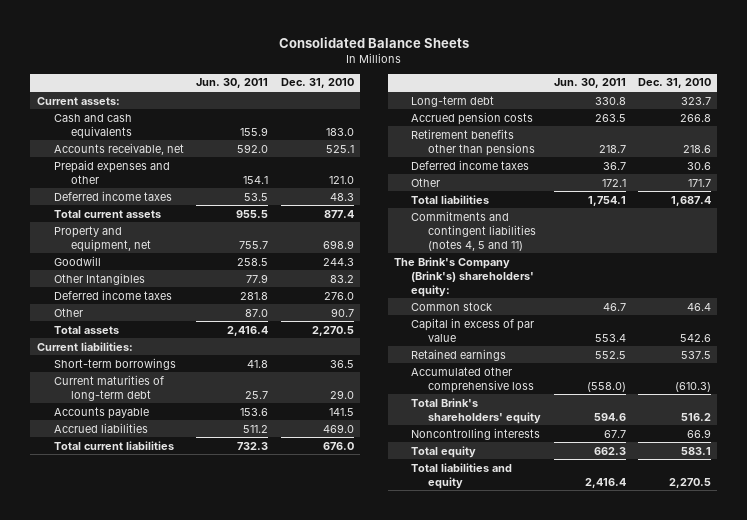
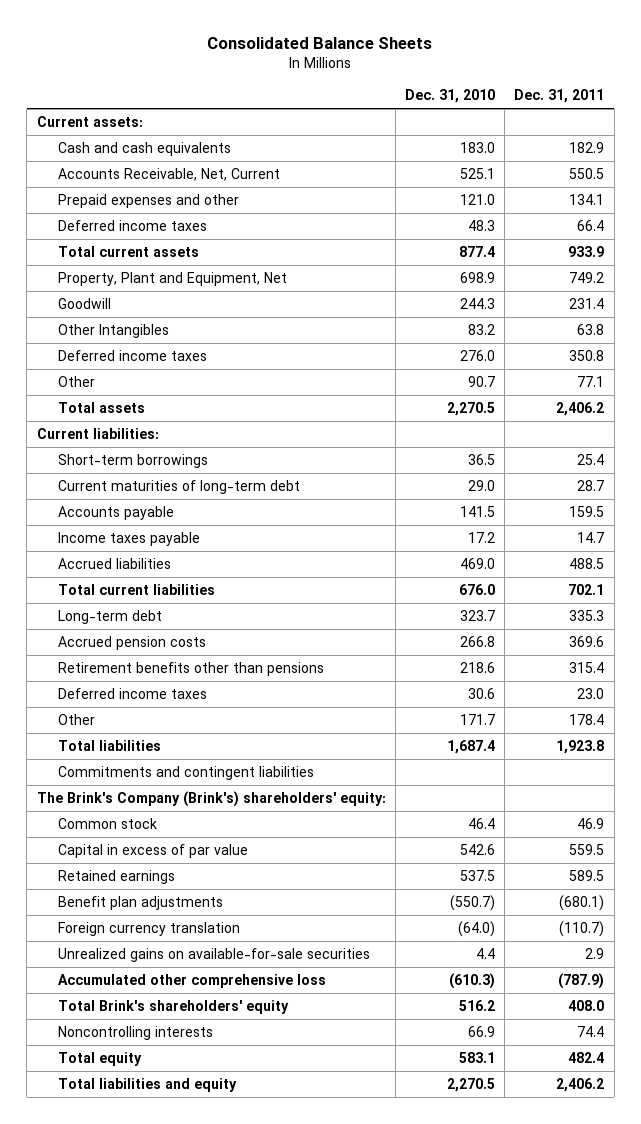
- | Jun. 30, 2011 | Dec. 31, 2010
+ | Dec. 31, 2010 | Dec. 31, 2011
- Accounts receivable, net | 592.0 | 525.1
+ Accounts Receivable, Net, Current | 525.1 | 550.5
- Property and equipment, net | 755.7 | 698.9
+ Property, Plant and Equipment, Net | 698.9 | 749.2
+ Income taxes payable | 17.2 | 14.7
- Commitments and contingent liabilities (notes 4, 5 and 11)
+ Commitments and contingent liabilities
+ Benefit plan adjustments | (550.7) | (680.1)
+ Foreign currency translation | (64.0) | (110.7)
+ Unrealized gains on available-for-sale securities | 4.4 | 2.9

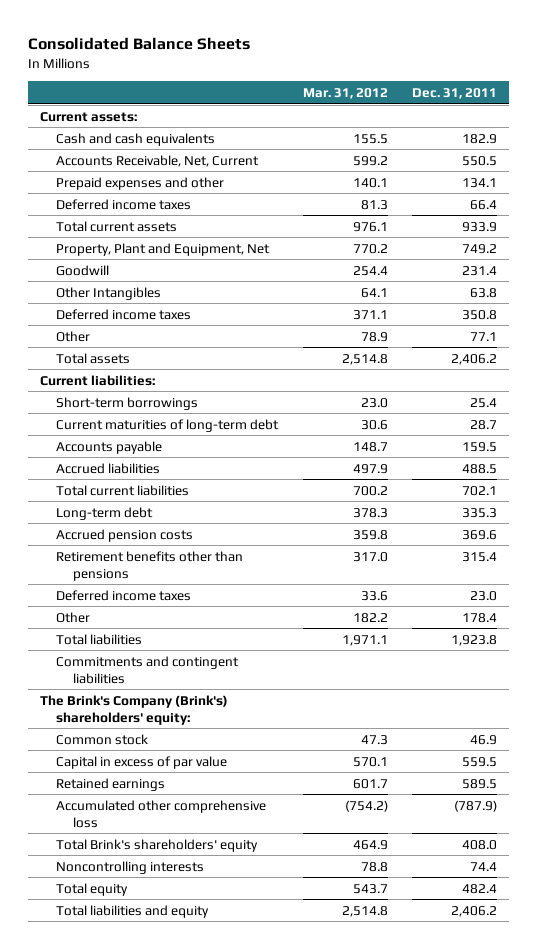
- | Dec. 31, 2010 | Dec. 31, 2011
+ | Mar. 31, 2012 | Dec. 31, 2011
- Income taxes payable | 17.2 | 14.7
- Benefit plan adjustments | (550.7) | (680.1)
- Foreign currency translation | (64.0) | (110.7)
- Unrealized gains on available-for-sale securities | 4.4 | 2.9

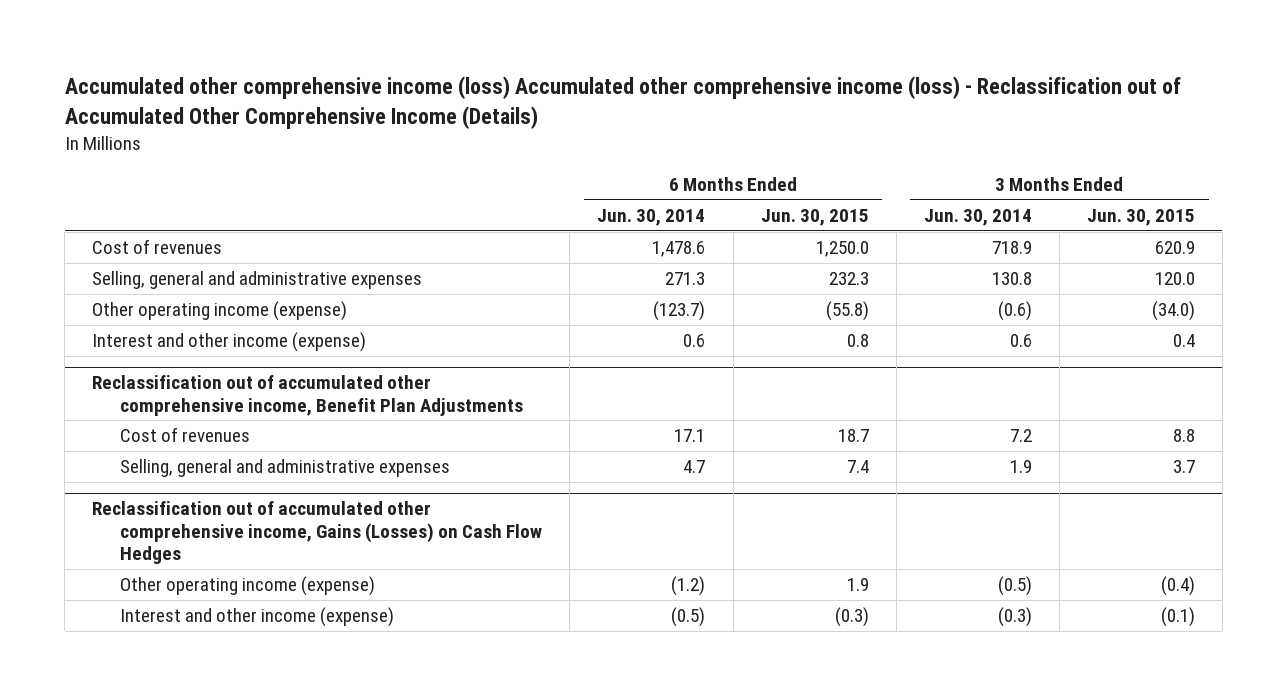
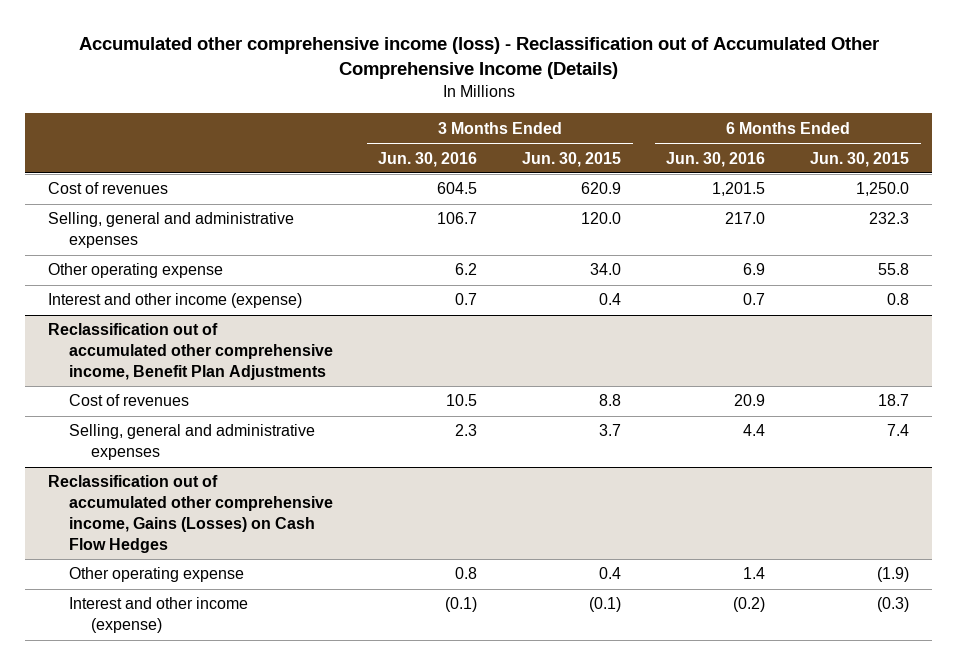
- Accumulated other comprehensive income (loss) Accumulated other comprehensive income (loss) - Reclassification out of Accumulated Other Comprehensive Income (Details)
+ Accumulated other comprehensive income (loss) - Reclassification out of Accumulated Other Comprehensive Income (Details)
- | 6 Months Ended Jun. 30, 2014 | 6 Months Ended Jun. 30, 2015 | 3 Months Ended Jun. 30, 2014 | 3 Months Ended Jun. 30, 2015
+ | 3 Months Ended Jun. 30, 2016 | 3 Months Ended Jun. 30, 2015 | 6 Months Ended Jun. 30, 2016 | 6 Months Ended Jun. 30, 2015
- Other operating income (expense) | (123.7) | (55.8) | (0.6) | (34.0)
+ Other operating expense | 6.2 | 34.0 | 6.9 | 55.8
@ Reclassification out of accumulated other comprehensive income, Gains (Losses) on Cash Flow Hedges
- Other operating income (expense) | (1.2) | 1.9 | (0.5) | (0.4)
+ Other operating expense | 0.8 | 0.4 | 1.4 | (1.9)

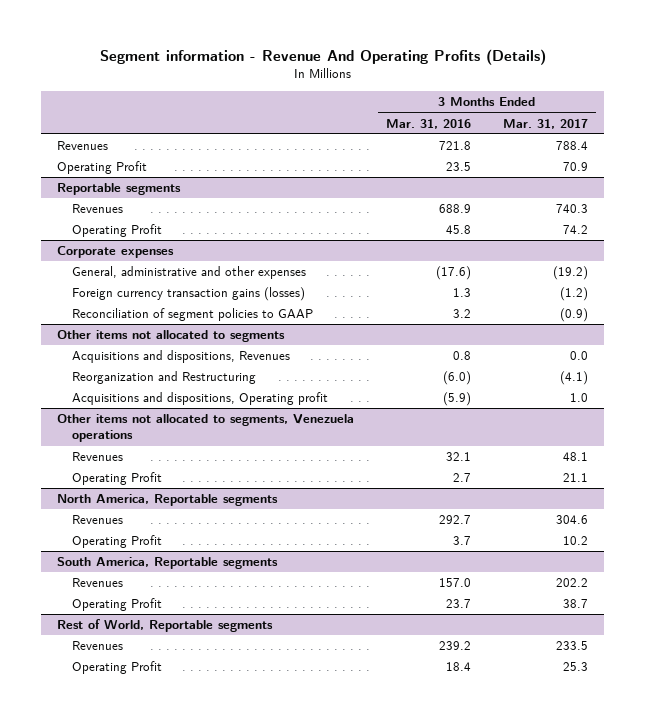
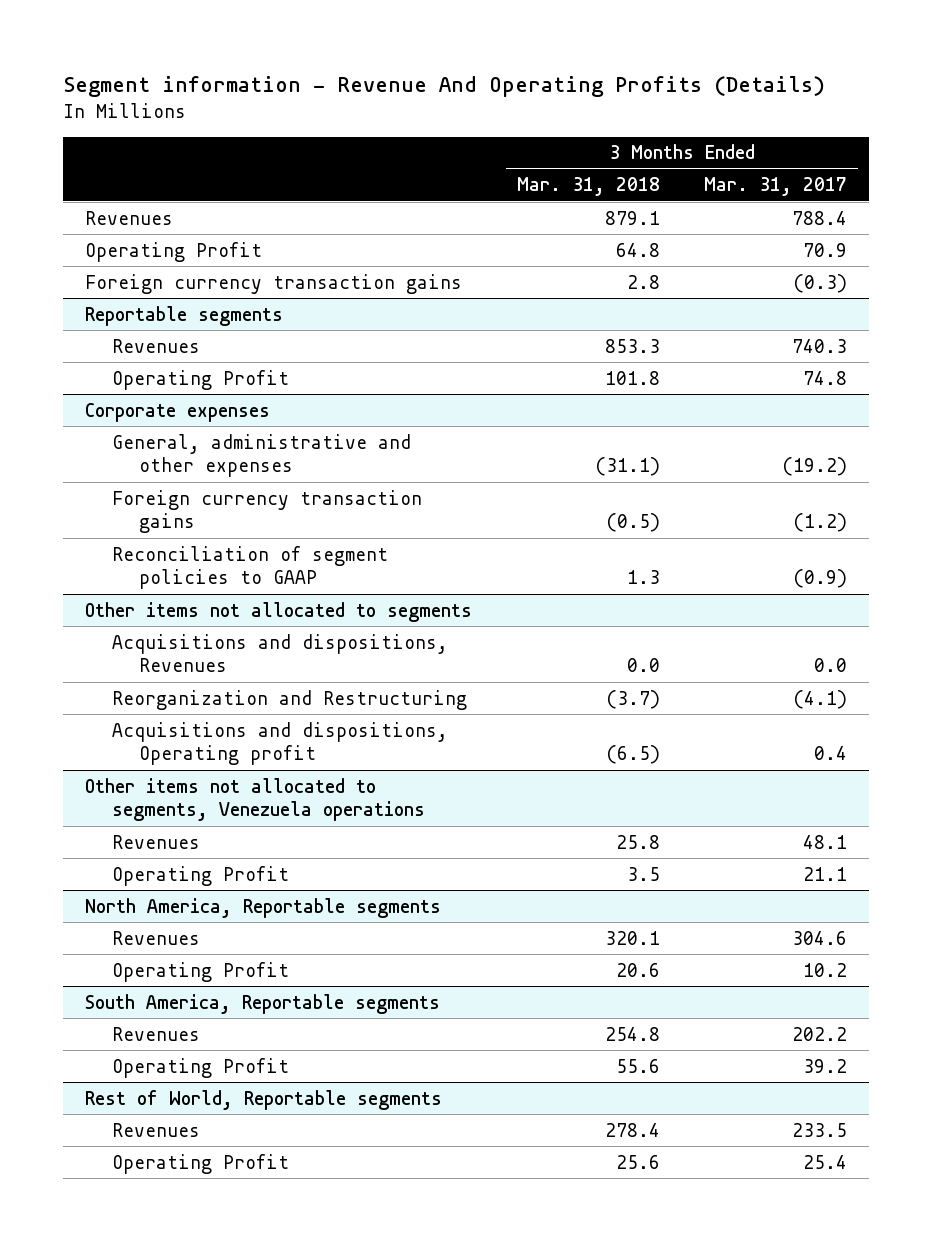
- | 3 Months Ended Mar. 31, 2016 | 3 Months Ended Mar. 31, 2017
+ | 3 Months Ended Mar. 31, 2018 | 3 Months Ended Mar. 31, 2017
+ Foreign currency transaction gains | 2.8 | (0.3)
@ Reportable segments
- Operating Profit | 45.8 | 74.2
+ Operating Profit | 101.8 | 74.8
@ Corporate expenses
- Foreign currency transaction gains (losses) | 1.3 | (1.2)
+ Foreign currency transaction gains | (0.5) | (1.2)
@ Other items not allocated to segments
- Acquisitions and dispositions, Operating profit | (5.9) | 1.0
+ Acquisitions and dispositions, Operating profit | (6.5) | 0.4
@ South America, Reportable segments
- Operating Profit | 23.7 | 38.7
+ Operating Profit | 55.6 | 39.2
@ Rest of World, Reportable segments
- Operating Profit | 18.4 | 25.3
+ Operating Profit | 25.6 | 25.4

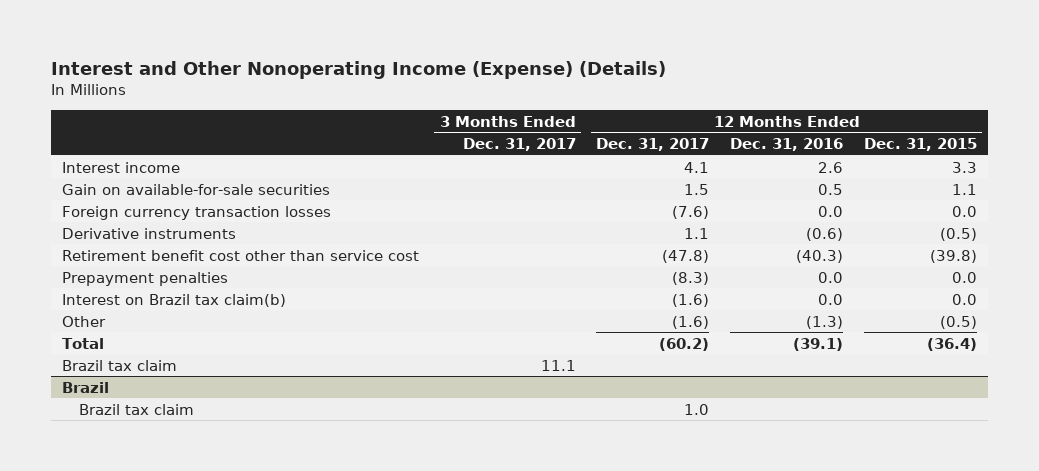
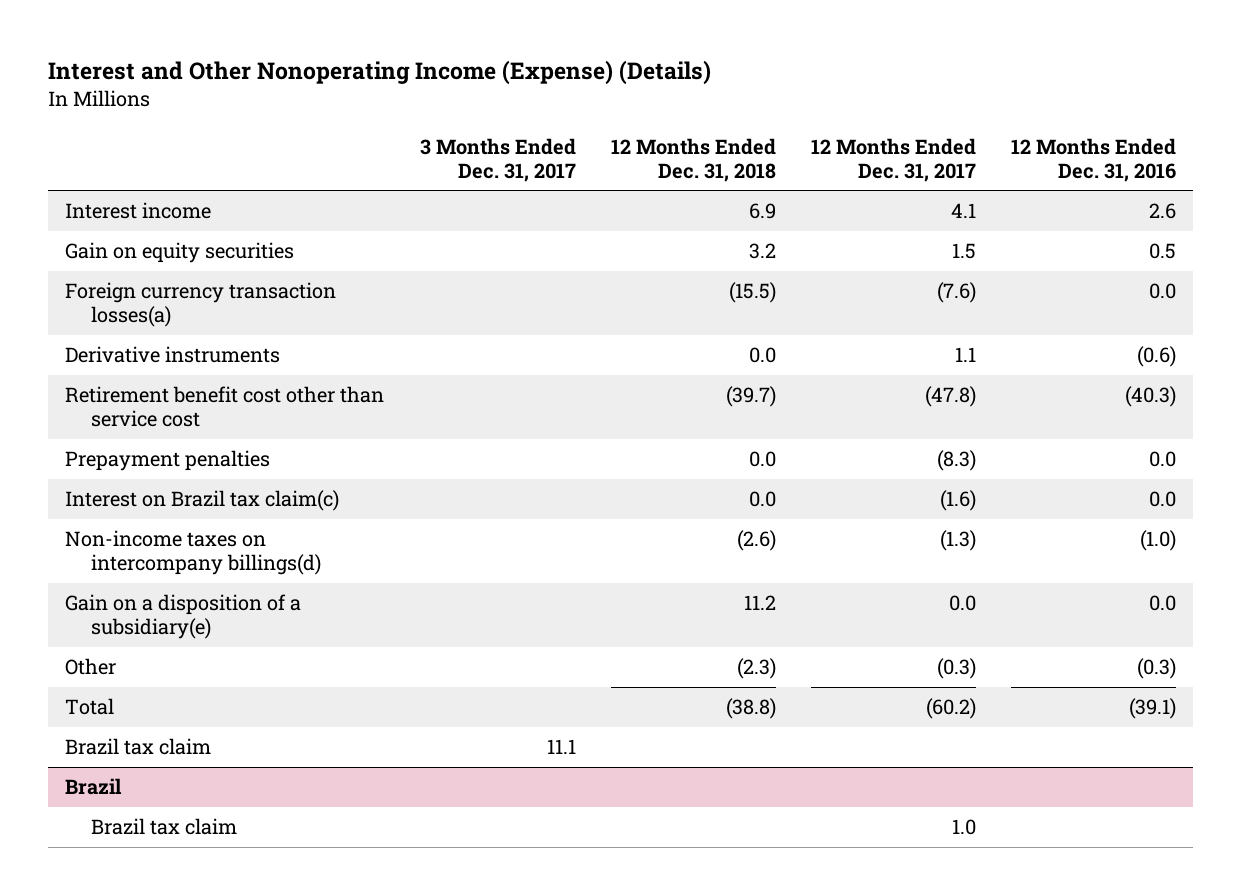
- | 3 Months Ended Dec. 31, 2017 | 12 Months Ended Dec. 31, 2017 | 12 Months Ended Dec. 31, 2016 | 12 Months Ended Dec. 31, 2015
+ | 3 Months Ended Dec. 31, 2017 | 12 Months Ended Dec. 31, 2018 | 12 Months Ended Dec. 31, 2017 | 12 Months Ended Dec. 31, 2016
- Gain on available-for-sale securities | | 1.5 | 0.5 | 1.1
- Foreign currency transaction losses | | (7.6) | 0.0 | 0.0
+ Gain on equity securities | | 3.2 | 1.5 | 0.5
+ Foreign currency transaction losses(a) | | (15.5) | (7.6) | 0.0
- Interest on Brazil tax claim(b) | | (1.6) | 0.0 | 0.0
- Other | | (1.6) | (1.3) | (0.5)
+ Interest on Brazil tax claim(c) | | 0.0 | (1.6) | 0.0
+ Non-income taxes on intercompany billings(d) | | (2.6) | (1.3) | (1.0)
+ Gain on a disposition of a subsidiary(e) | | 11.2 | 0.0 | 0.0
+ Other | | (2.3) | (0.3) | (0.3)

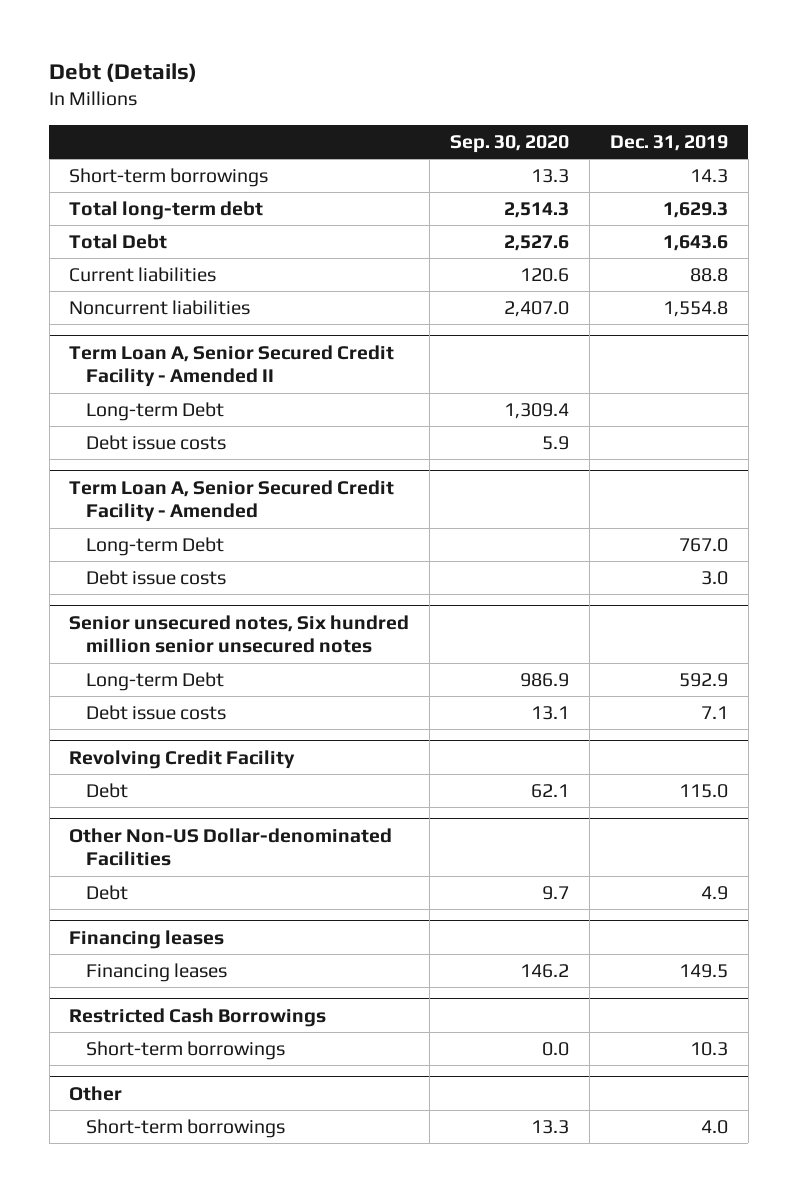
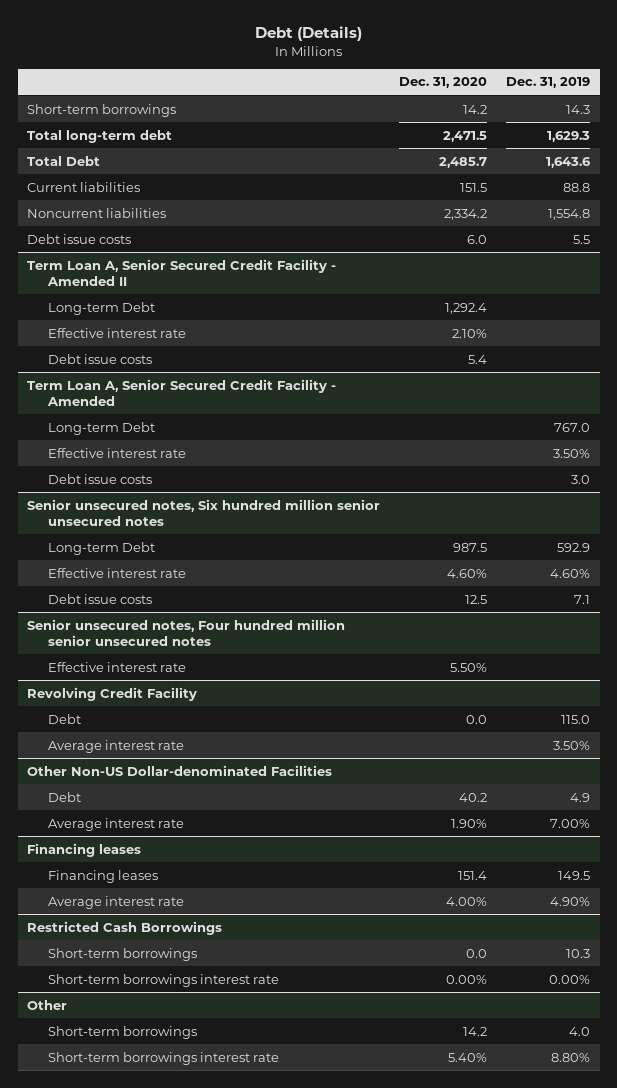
- | Sep. 30, 2020 | Dec. 31, 2019
+ | Dec. 31, 2020 | Dec. 31, 2019
+ Debt issue costs | 6.0 | 5.5
@ Term Loan A, Senior Secured Credit Facility - Amended II
+ Effective interest rate | 2.10% |
@ Term Loan A, Senior Secured Credit Facility - Amended
+ Effective interest rate | | 3.50%
@ Senior unsecured notes, Six hundred million senior unsecured notes
+ Effective interest rate | 4.60% | 4.60%
+ Senior unsecured notes, Four hundred million senior unsecured notes
+ Effective interest rate | 5.50% |
@ Revolving Credit Facility
+ Average interest rate | | 3.50%
@ Other Non-US Dollar-denominated Facilities
+ Average interest rate | 1.90% | 7.00%
@ Financing leases
+ Average interest rate | 4.00% | 4.90%
@ Restricted Cash Borrowings
+ Short-term borrowings interest rate | 0.00% | 0.00%
@ Other
+ Short-term borrowings interest rate | 5.40% | 8.80%

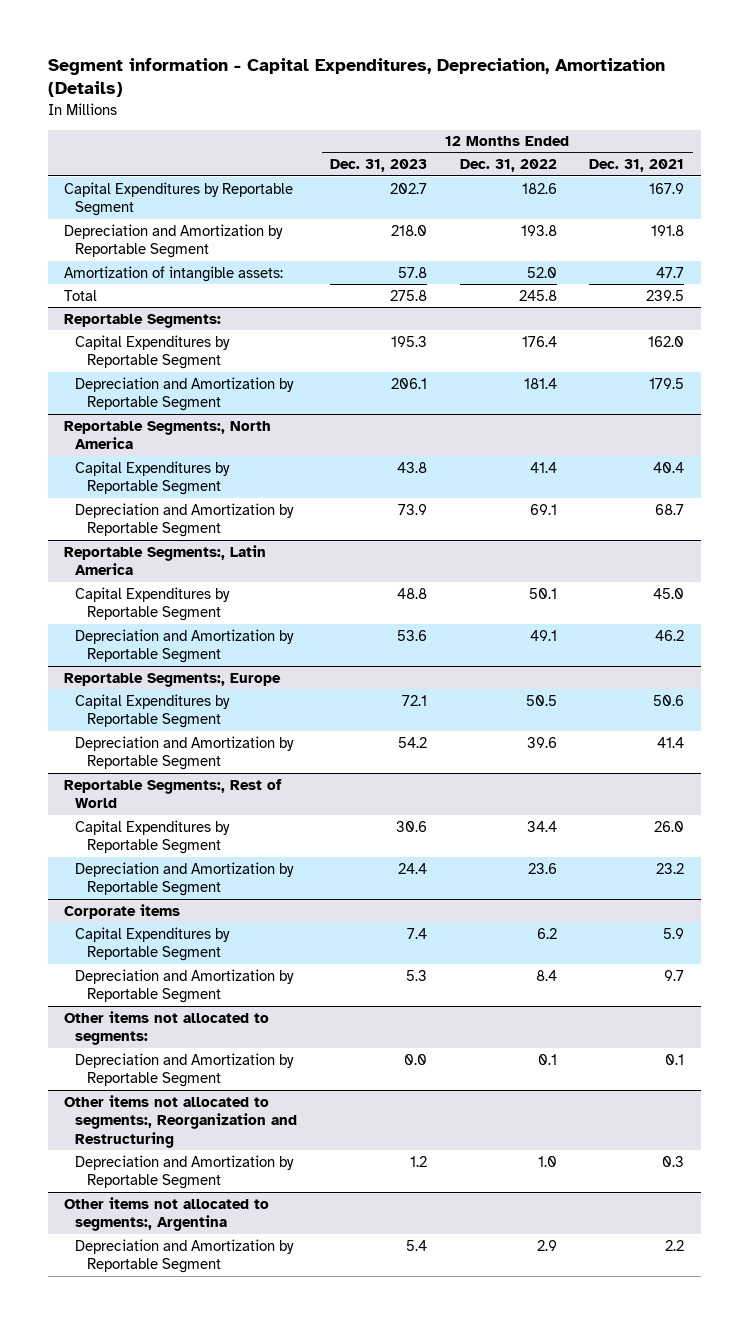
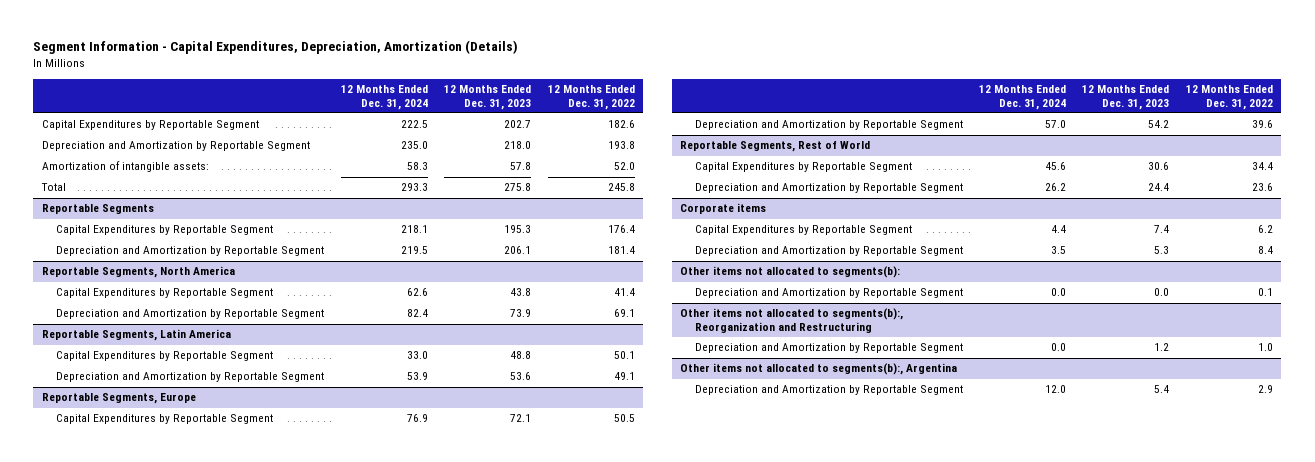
- Segment information - Capital Expenditures, Depreciation, Amortization (Details)
+ Segment Information - Capital Expenditures, Depreciation, Amortization (Details)
- | 12 Months Ended Dec. 31, 2023 | 12 Months Ended Dec. 31, 2022 | 12 Months Ended Dec. 31, 2021
+ | 12 Months Ended Dec. 31, 2024 | 12 Months Ended Dec. 31, 2023 | 12 Months Ended Dec. 31, 2022
- Reportable Segments:
+ Reportable Segments
- Reportable Segments:, North America
+ Reportable Segments, North America
- Reportable Segments:, Latin America
+ Reportable Segments, Latin America
- Reportable Segments:, Europe
+ Reportable Segments, Europe
- Reportable Segments:, Rest of World
+ Reportable Segments, Rest of World
- Other items not allocated to segments:
+ Other items not allocated to segments(b):
- Other items not allocated to segments:, Reorganization and Restructuring
+ Other items not allocated to segments(b):, Reorganization and Restructuring
- Other items not allocated to segments:, Argentina
+ Other items not allocated to segments(b):, Argentina

